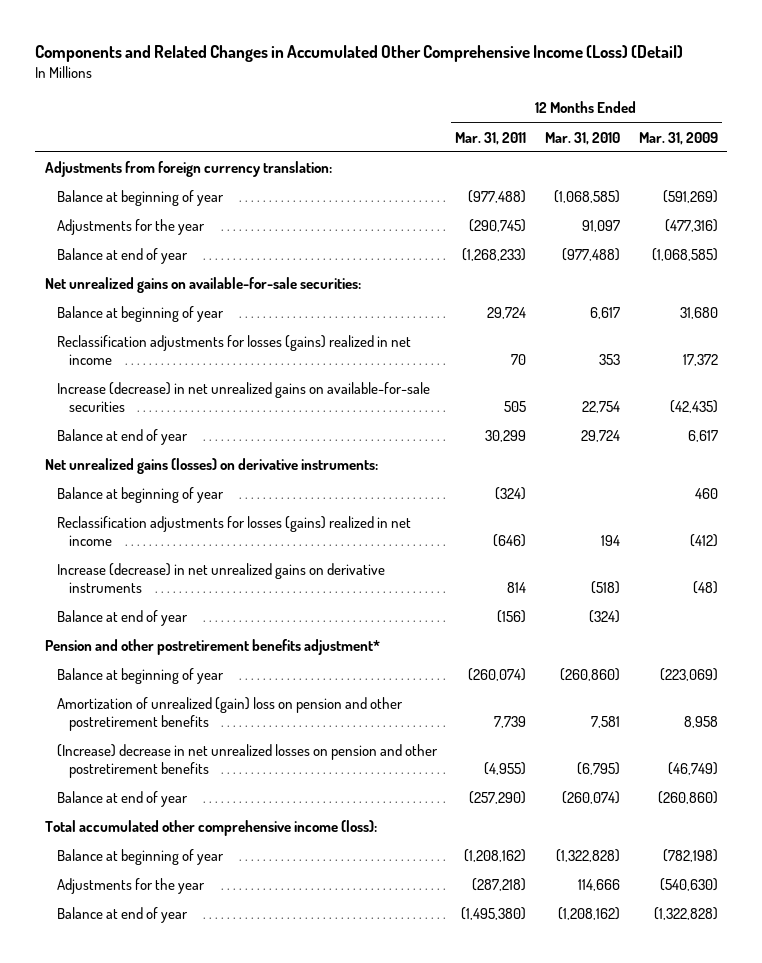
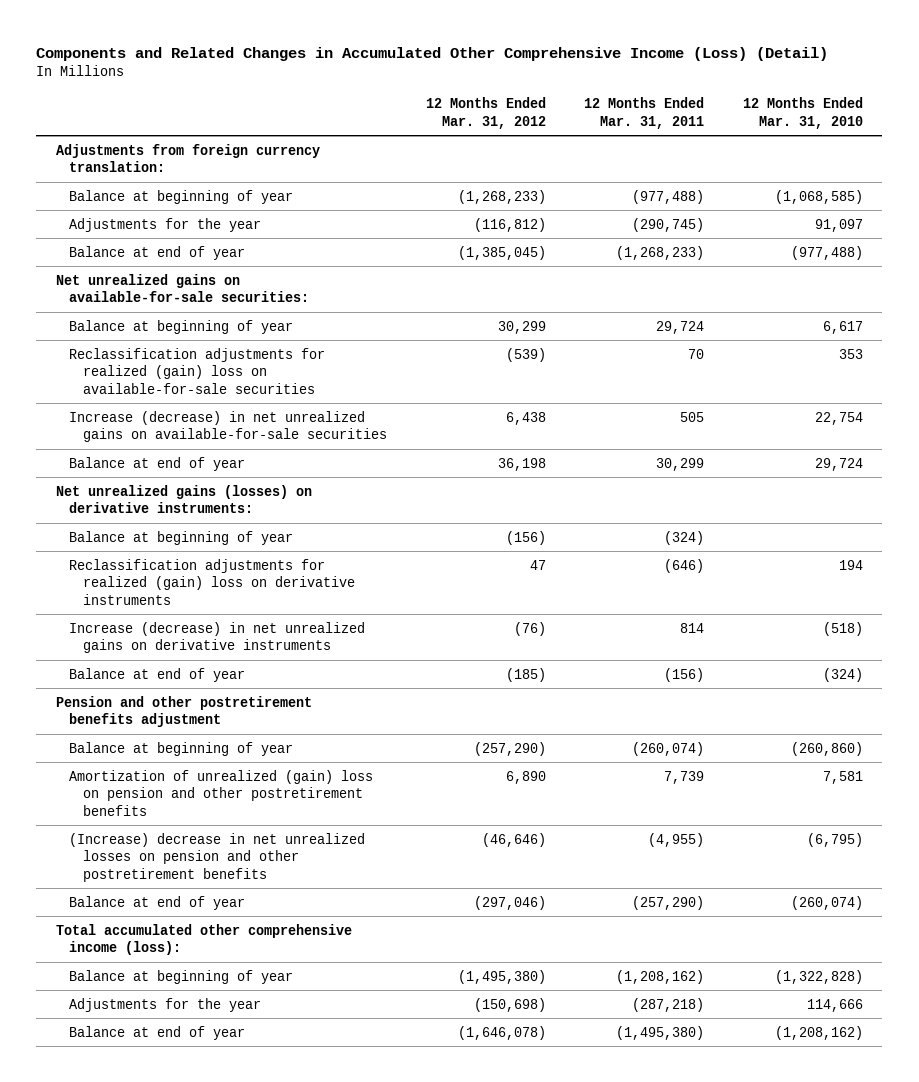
- | 12 Months Ended Mar. 31, 2011 | 12 Months Ended Mar. 31, 2010 | 12 Months Ended Mar. 31, 2009
+ | 12 Months Ended Mar. 31, 2012 | 12 Months Ended Mar. 31, 2011 | 12 Months Ended Mar. 31, 2010
- Reclassification adjustments for losses (gains) realized in net income | 70 | 353 | 17,372
+ Reclassification adjustments for realized (gain) loss on available-for-sale securities | (539) | 70 | 353
- Reclassification adjustments for losses (gains) realized in net income | (646) | 194 | (412)
+ Reclassification adjustments for realized (gain) loss on derivative instruments | 47 | (646) | 194
- Pension and other postretirement benefits adjustment*
+ Pension and other postretirement benefits adjustment

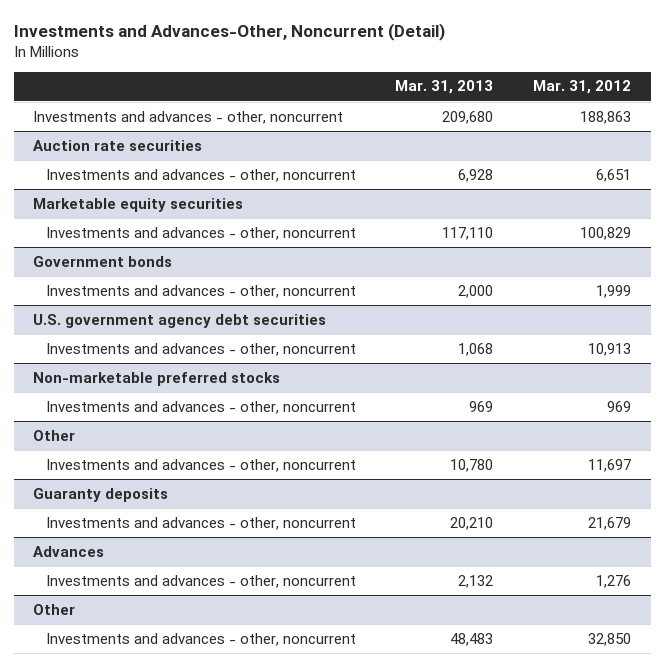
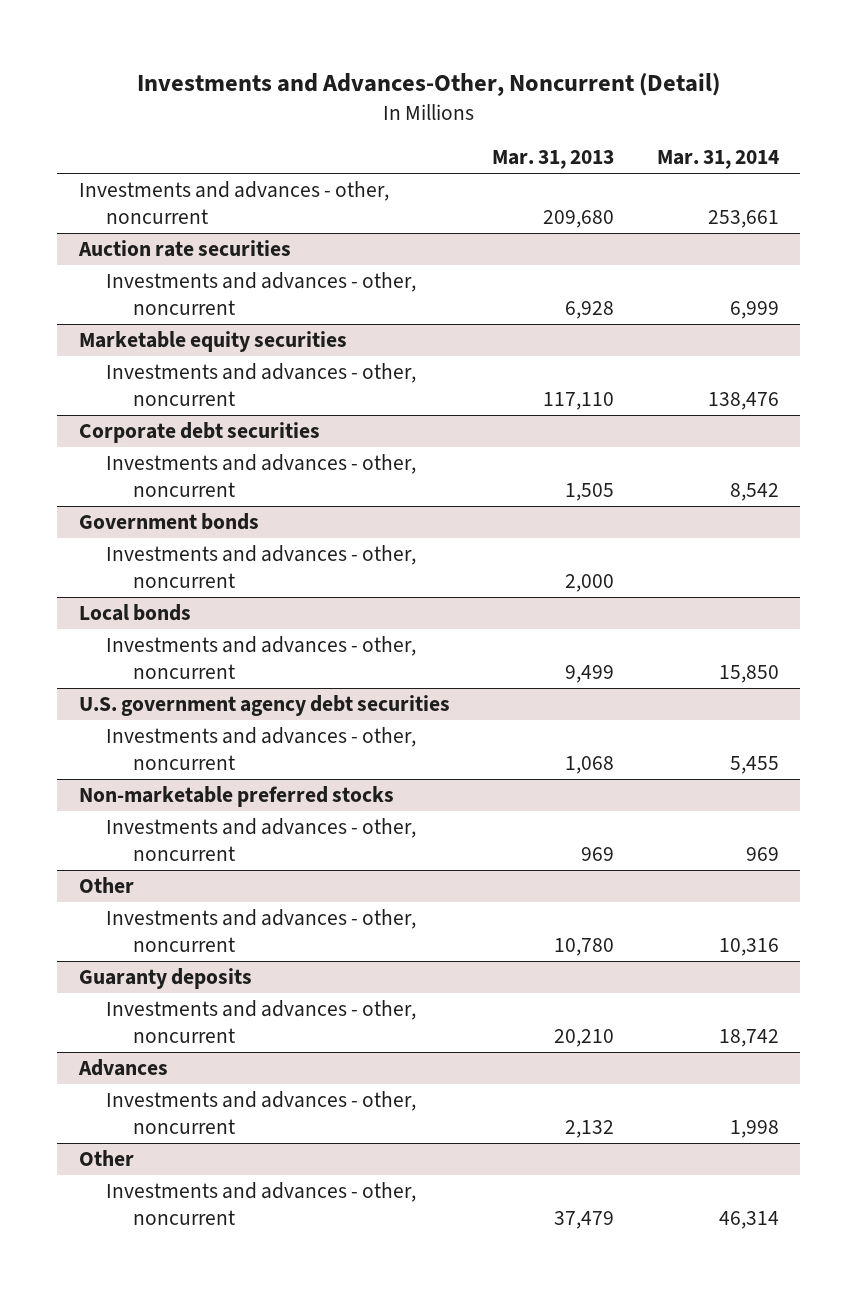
- | Mar. 31, 2013 | Mar. 31, 2012
+ | Mar. 31, 2013 | Mar. 31, 2014
+ Corporate debt securities
+ Investments and advances - other, noncurrent | 1,505 | 8,542
+ Local bonds
+ Investments and advances - other, noncurrent | 9,499 | 15,850
@ Other
- Investments and advances - other, noncurrent | 48,483 | 32,850
+ Investments and advances - other, noncurrent | 37,479 | 46,314

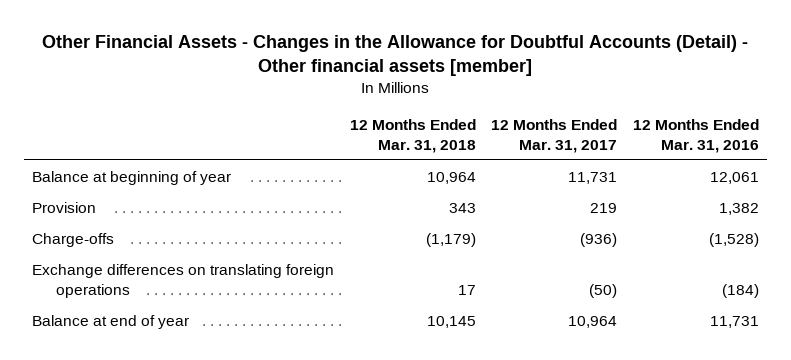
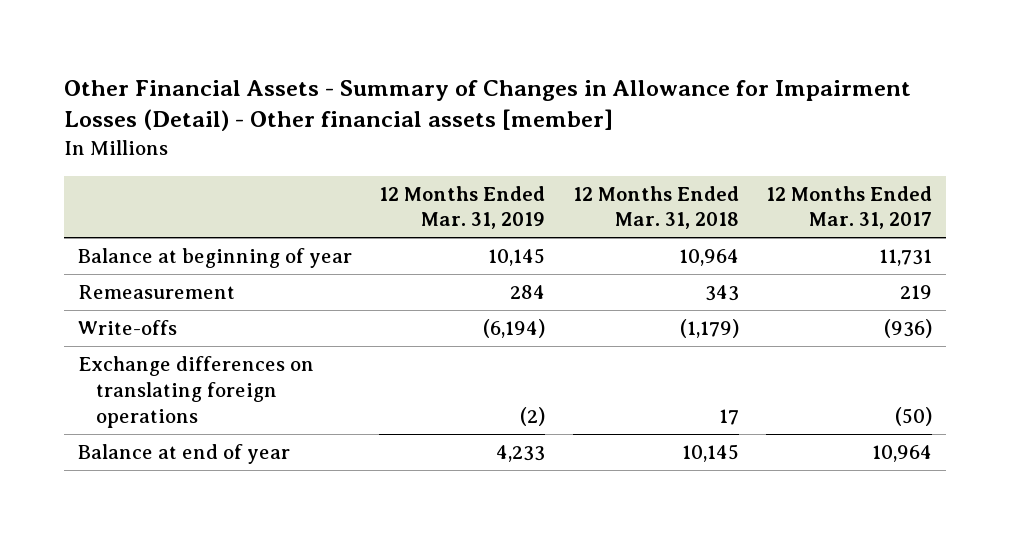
- Other Financial Assets - Changes in the Allowance for Doubtful Accounts (Detail) - Other financial assets [member]
+ Other Financial Assets - Summary of Changes in Allowance for Impairment Losses (Detail) - Other financial assets [member]
- | 12 Months Ended Mar. 31, 2018 | 12 Months Ended Mar. 31, 2017 | 12 Months Ended Mar. 31, 2016
+ | 12 Months Ended Mar. 31, 2019 | 12 Months Ended Mar. 31, 2018 | 12 Months Ended Mar. 31, 2017
- Provision | 343 | 219 | 1,382
- Charge-offs | (1,179) | (936) | (1,528)
+ Remeasurement | 284 | 343 | 219
+ Write-offs | (6,194) | (1,179) | (936)

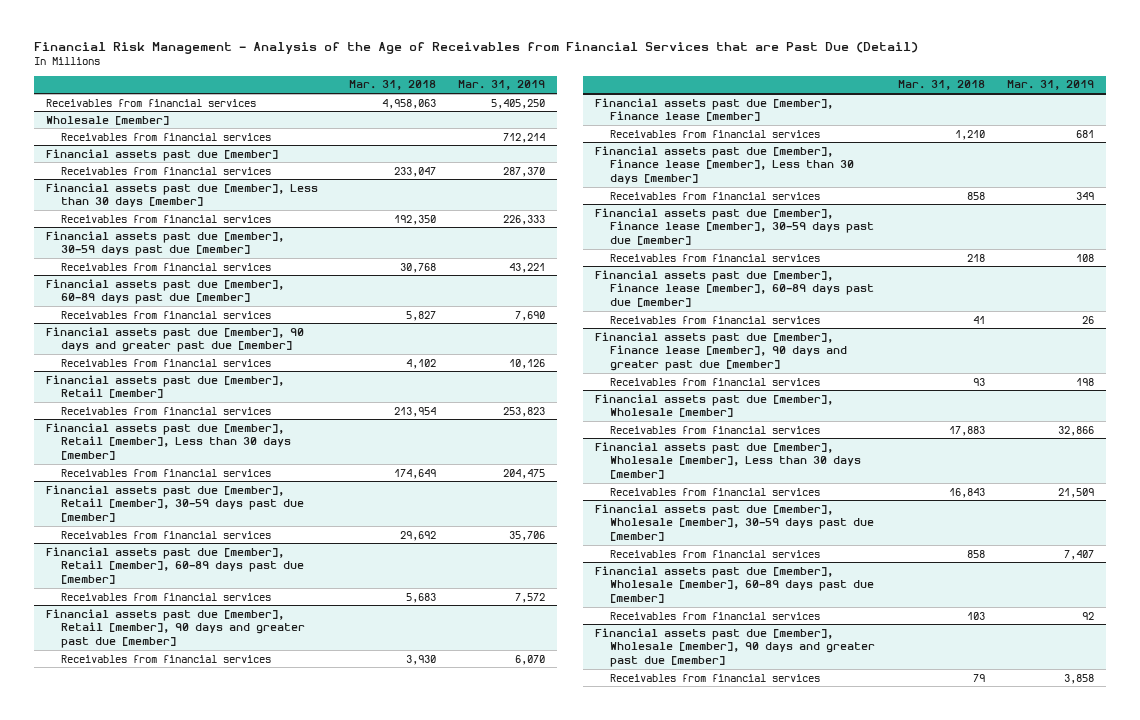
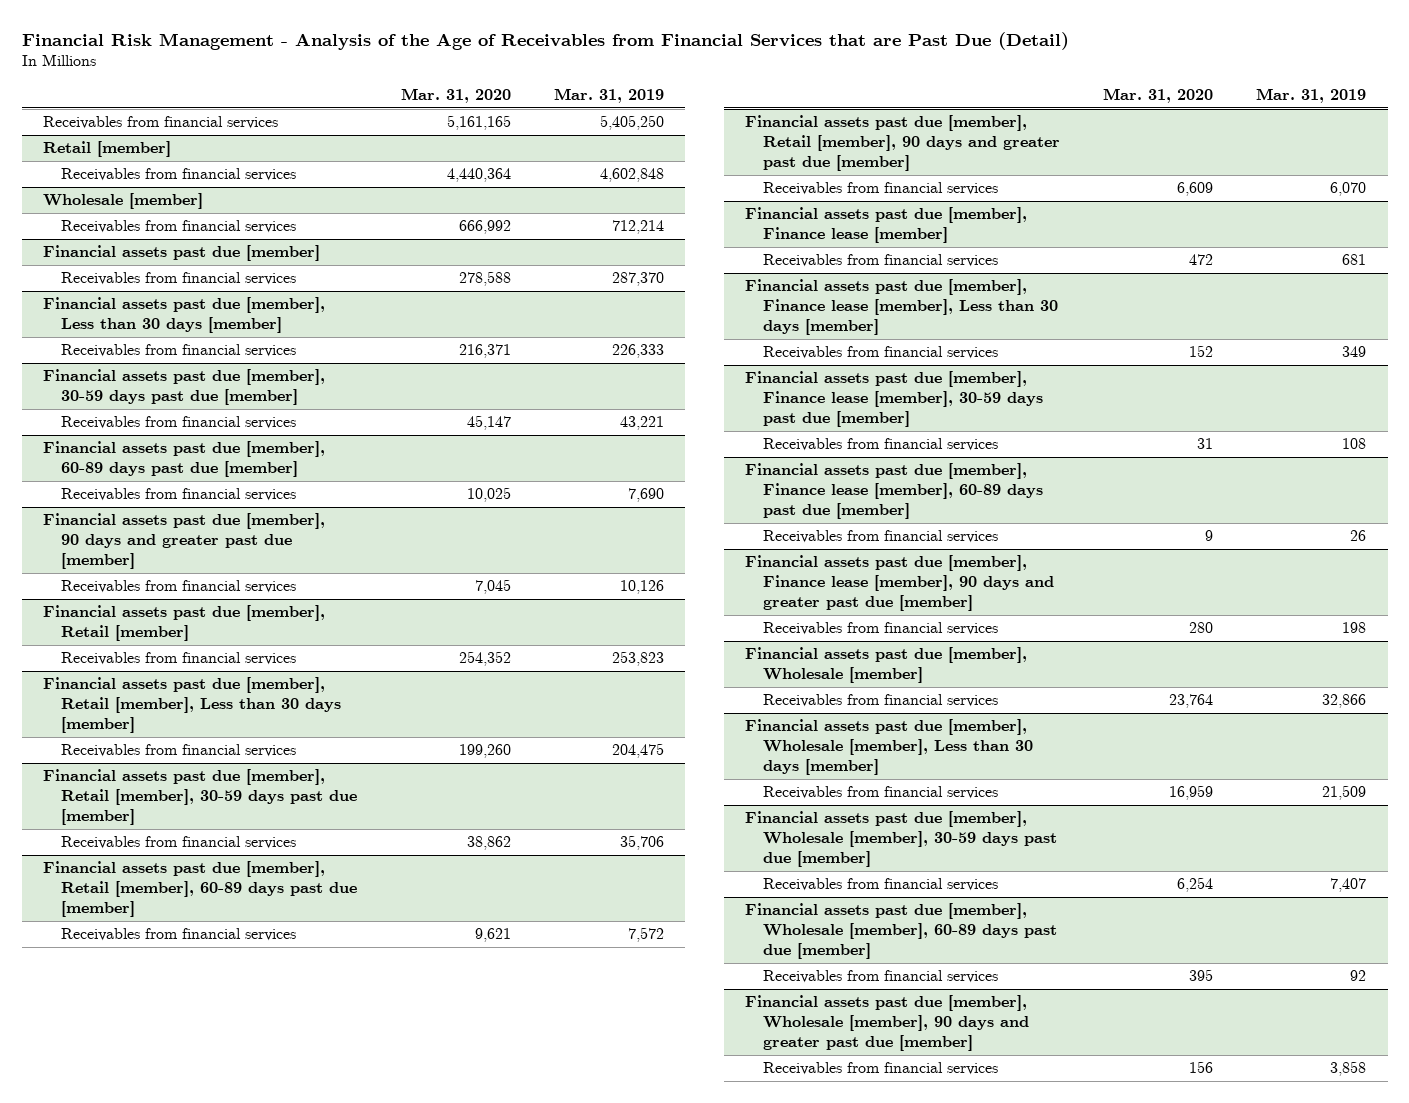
- | Mar. 31, 2018 | Mar. 31, 2019
+ | Mar. 31, 2020 | Mar. 31, 2019
+ Retail [member]
+ Receivables from financial services | 4,440,364 | 4,602,848

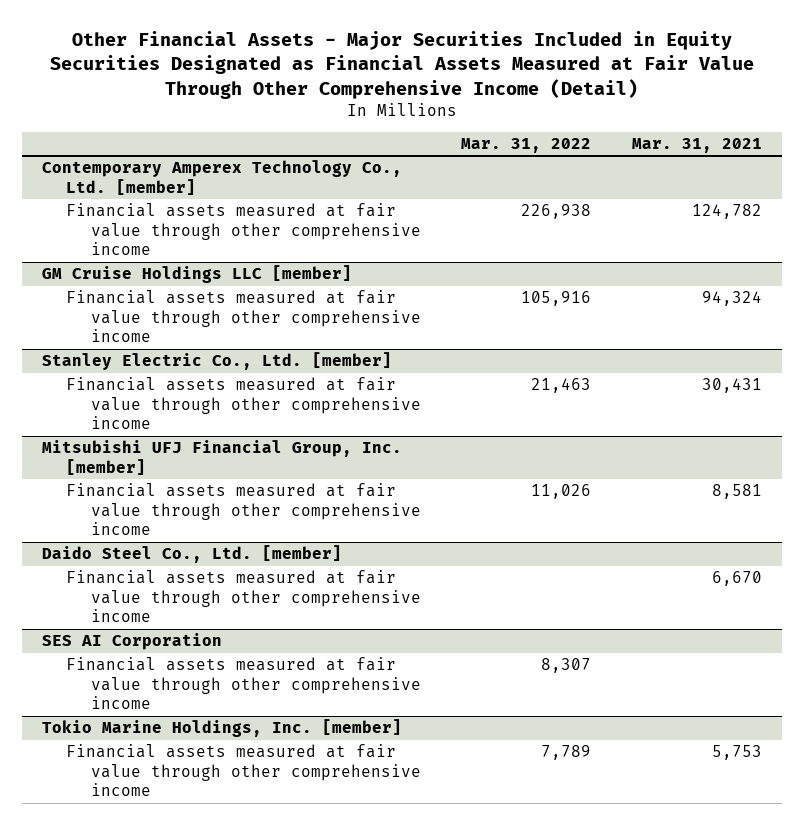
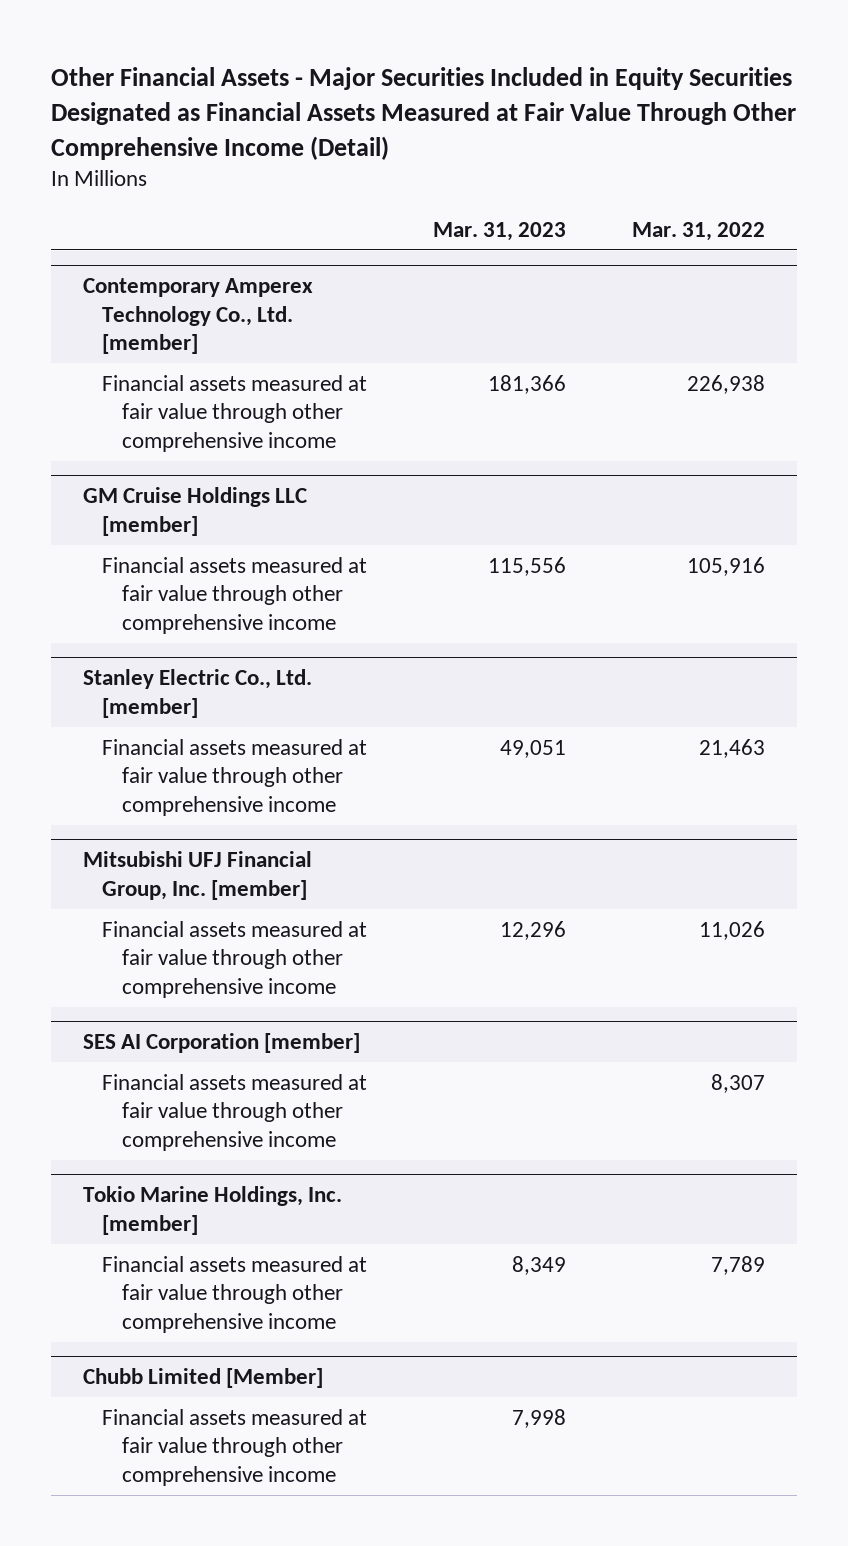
- | Mar. 31, 2022 | Mar. 31, 2021
+ | Mar. 31, 2023 | Mar. 31, 2022
- Daido Steel Co., Ltd. [member]
- Financial assets measured at fair value through other comprehensive income | | 6,670
- SES AI Corporation
+ SES AI Corporation [member]
+ Chubb Limited [Member]
+ Financial assets measured at fair value through other comprehensive income | 7,998 |

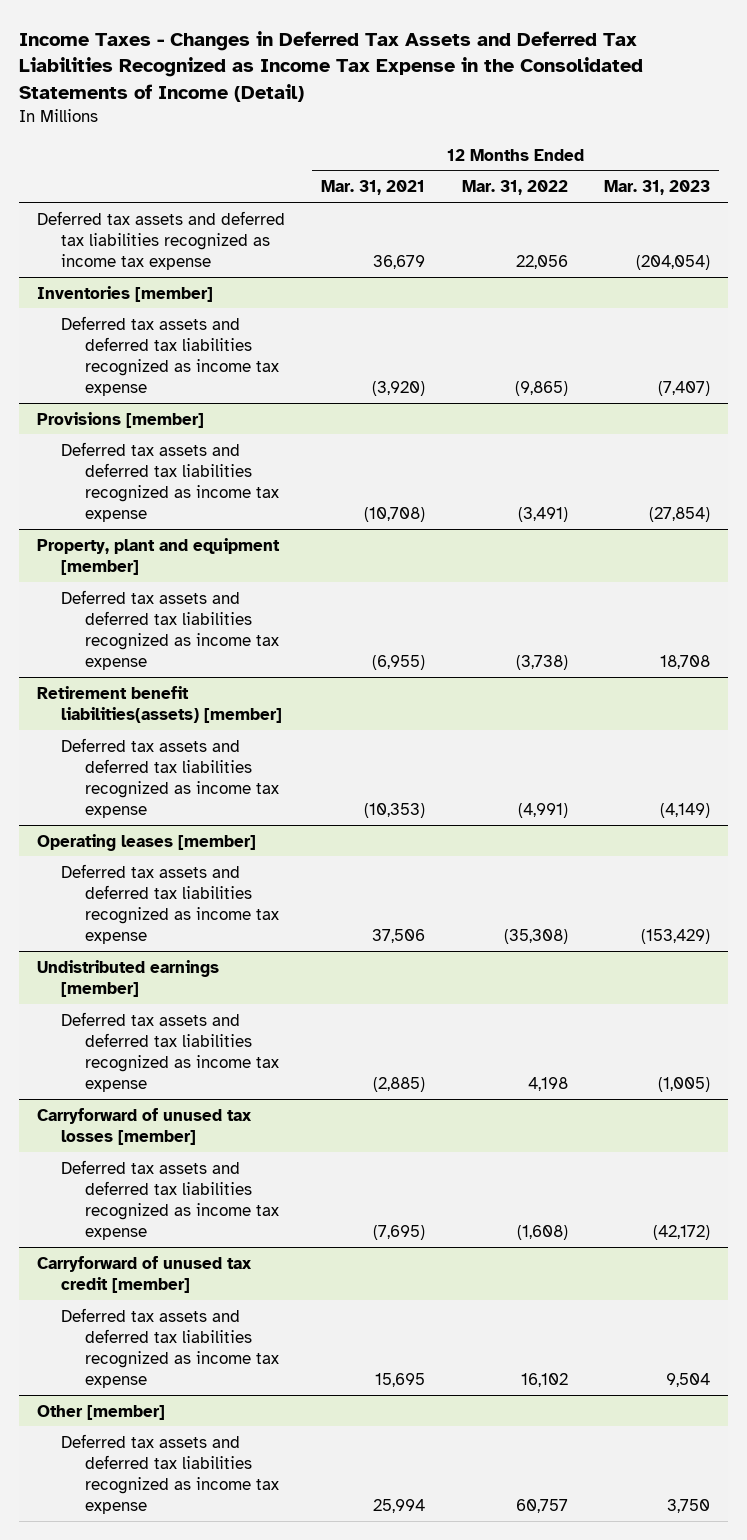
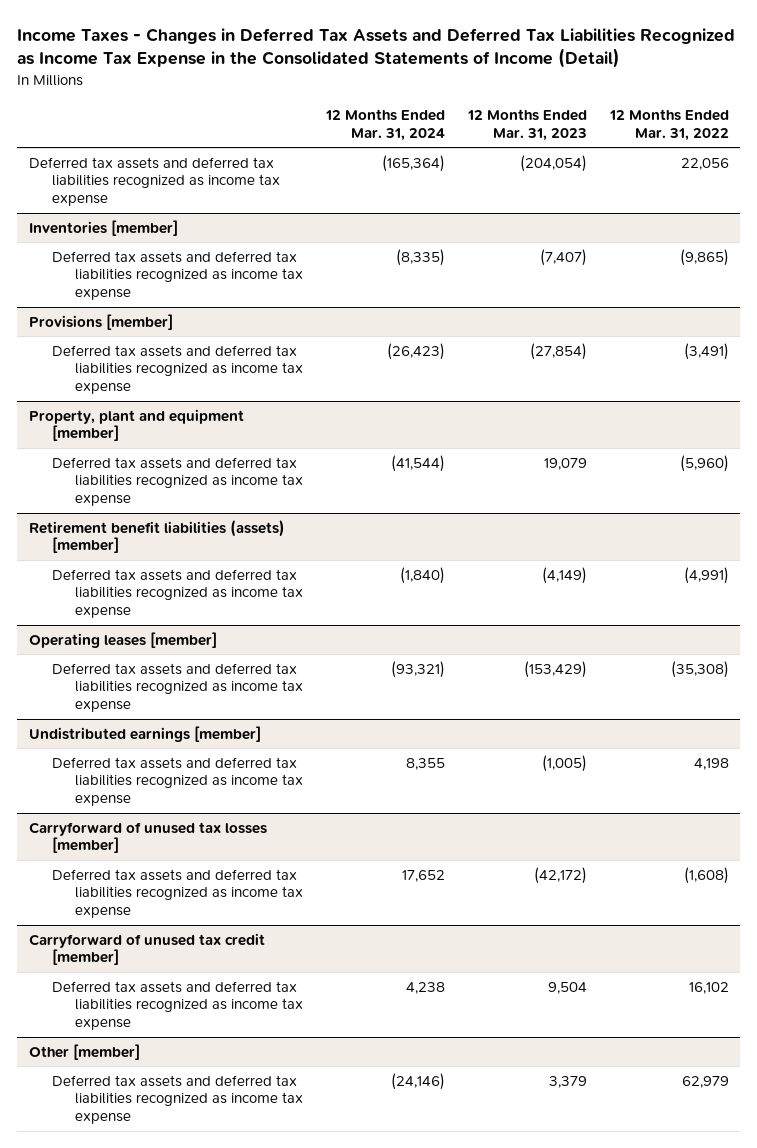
- | 12 Months Ended Mar. 31, 2021 | 12 Months Ended Mar. 31, 2022 | 12 Months Ended Mar. 31, 2023
+ | 12 Months Ended Mar. 31, 2024 | 12 Months Ended Mar. 31, 2023 | 12 Months Ended Mar. 31, 2022
@ Property, plant and equipment [member]
- Deferred tax assets and deferred tax liabilities recognized as income tax expense | (6,955) | (3,738) | 18,708
- Retirement benefit liabilities(assets) [member]
@ Property, plant and equipment [member]
+ Deferred tax assets and deferred tax liabilities recognized as income tax expense | (41,544) | 19,079 | (5,960)
+ Retirement benefit liabilities (assets) [member]
@ Other [member]
- Deferred tax assets and deferred tax liabilities recognized as income tax expense | 25,994 | 60,757 | 3,750
+ Deferred tax assets and deferred tax liabilities recognized as income tax expense | (24,146) | 3,379 | 62,979

